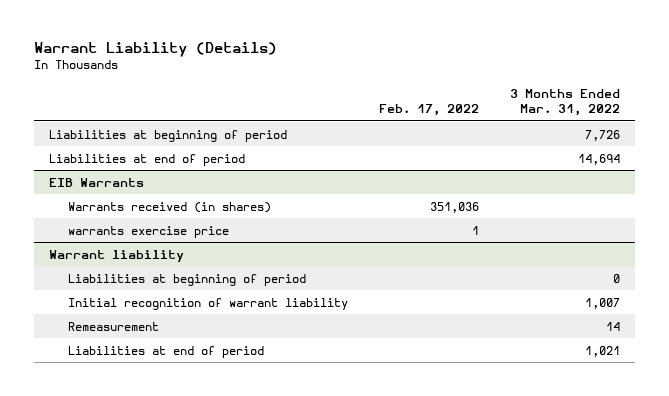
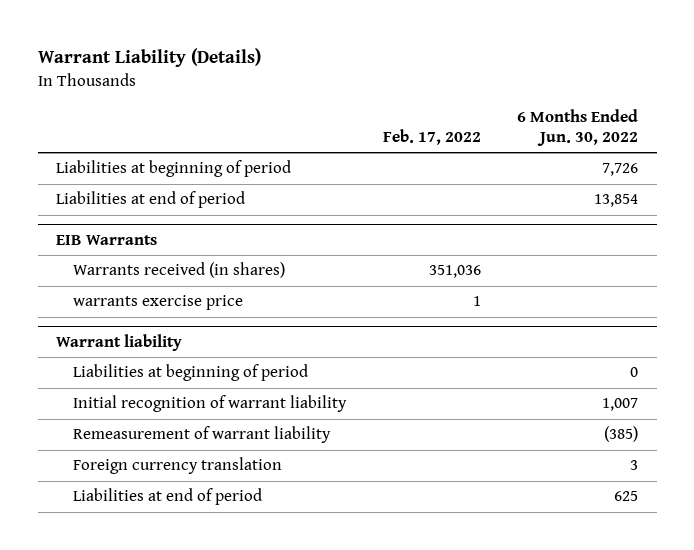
- | Feb. 17, 2022 | 3 Months Ended Mar. 31, 2022
+ | Feb. 17, 2022 | 6 Months Ended Jun. 30, 2022
@ Warrant liability
- Remeasurement | | 14
+ Remeasurement of warrant liability | | (385)
+ Foreign currency translation | | 3

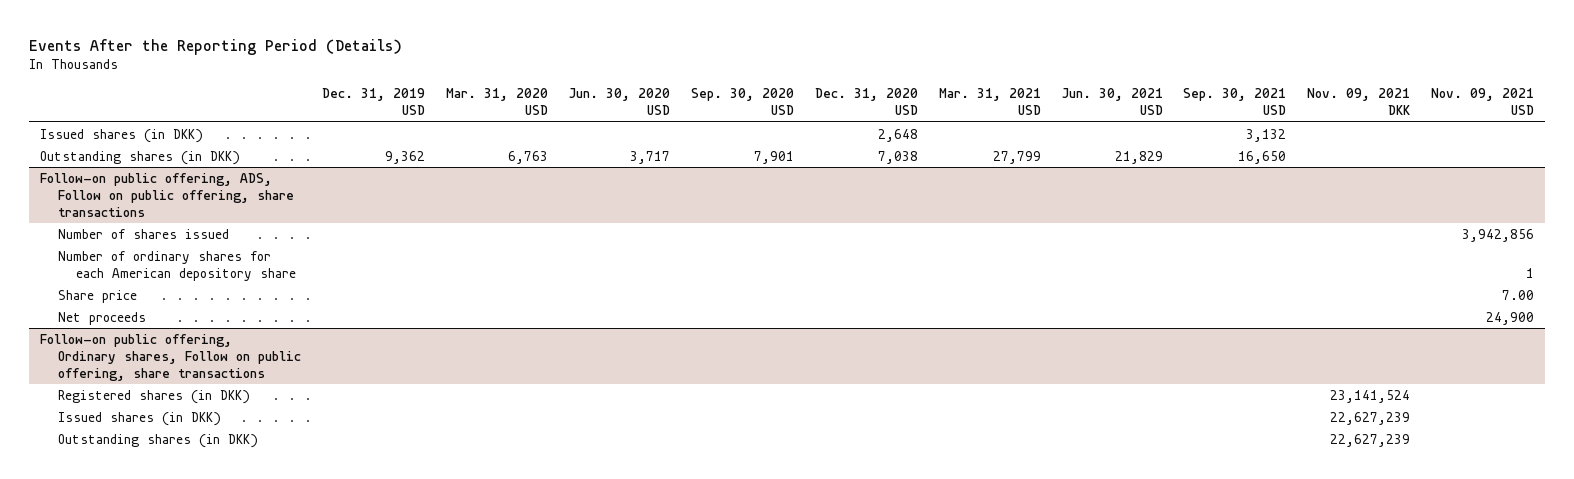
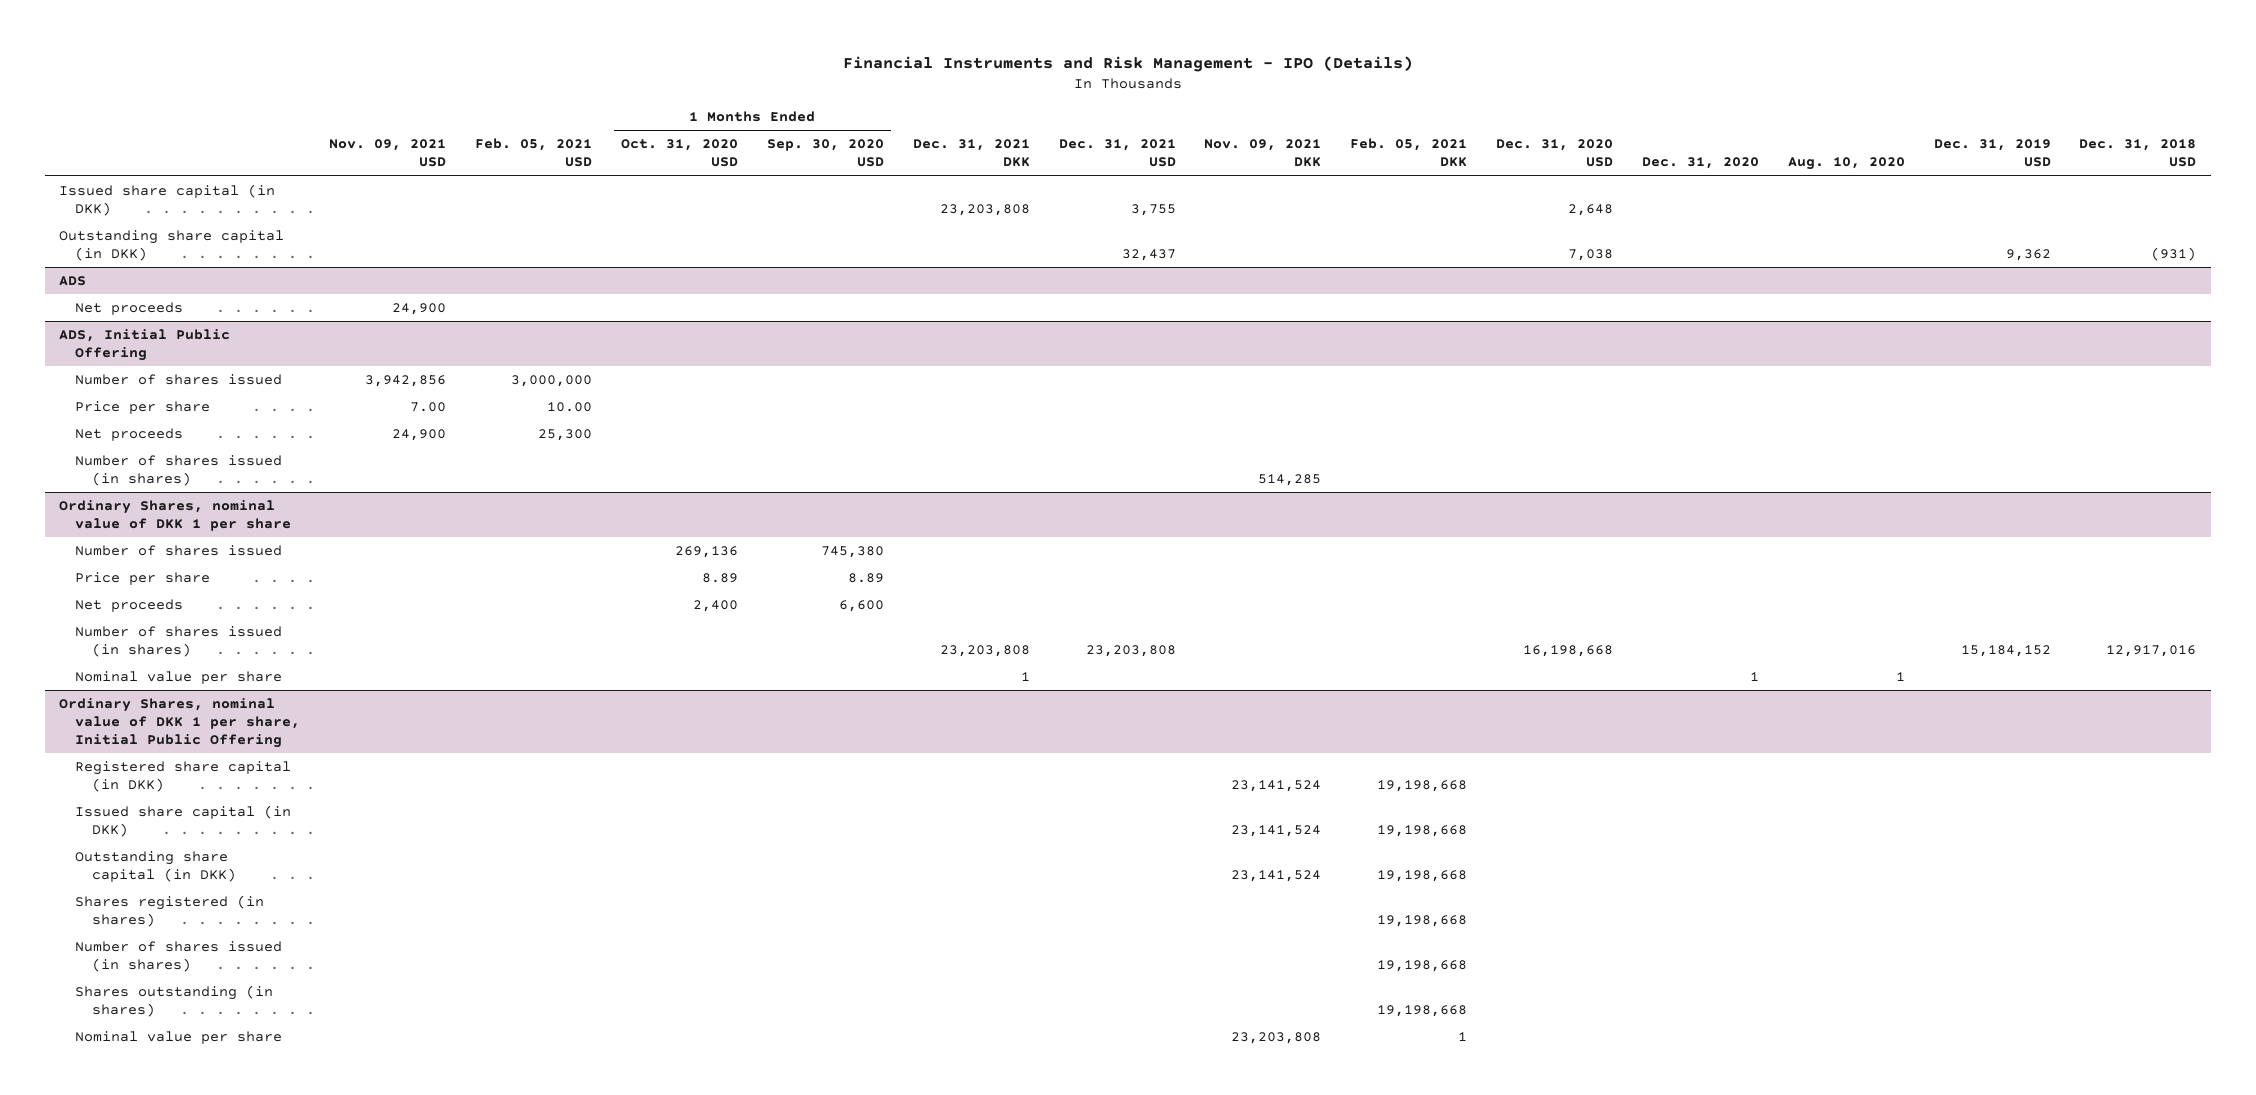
- Events After the Reporting Period (Details)
+ Financial Instruments and Risk Management - IPO (Details)
- | Dec. 31, 2019 USD | Mar. 31, 2020 USD | Jun. 30, 2020 USD | Sep. 30, 2020 USD | Dec. 31, 2020 USD | Mar. 31, 2021 USD | Jun. 30, 2021 USD | Sep. 30, 2021 USD | Nov. 09, 2021 DKK | Nov. 09, 2021 USD
+ | Nov. 09, 2021 USD | Feb. 05, 2021 USD | 1 Months Ended Oct. 31, 2020 USD | 1 Months Ended Sep. 30, 2020 USD | Dec. 31, 2021 DKK | Dec. 31, 2021 USD | Nov. 09, 2021 DKK | Feb. 05, 2021 DKK | Dec. 31, 2020 USD | Dec. 31, 2020 | Aug. 10, 2020 | Dec. 31, 2019 USD | Dec. 31, 2018 USD
- Issued shares (in DKK) | | | | | 2,648 | | | 3,132 | |
- Outstanding shares (in DKK) | 9,362 | 6,763 | 3,717 | 7,901 | 7,038 | 27,799 | 21,829 | 16,650 | |
- Follow-on public offering, ADS, Follow on public offering, share transactions
+ Issued share capital (in DKK) | | | | | 23,203,808 | 3,755 | | | 2,648 | | | |
+ Outstanding share capital (in DKK) | | | | | | 32,437 | | | 7,038 | | | 9,362 | (931)
+ ADS
+ Net proceeds | 24,900 | | | | | | | | | | | |
+ ADS, Initial Public Offering
- Number of ordinary shares for each American depository share | | | | | | | | | | 1
- Share price | | | | | | | | | | 7.00
+ Price per share | 7.00 | 10.00 | | | | | | | | | | |
- Follow-on public offering, Ordinary shares, Follow on public offering, share transactions
- Registered shares (in DKK) | | | | | | | | | 23,141,524 |
- Issued shares (in DKK) | | | | | | | | | 22,627,239 |
- Outstanding shares (in DKK) | | | | | | | | | 22,627,239 |
+ Number of shares issued (in shares) | | | | | | | 514,285 | | | | | |
+ Ordinary Shares, nominal value of DKK 1 per share
+ Number of shares issued | | | 269,136 | 745,380 | | | | | | | | |
+ Price per share | | | 8.89 | 8.89 | | | | | | | | |
+ Net proceeds | | | 2,400 | 6,600 | | | | | | | | |
+ Number of shares issued (in shares) | | | | | 23,203,808 | 23,203,808 | | | 16,198,668 | | | 15,184,152 | 12,917,016
+ Nominal value per share | | | | | 1 | | | | | 1 | 1 | |
+ Ordinary Shares, nominal value of DKK 1 per share, Initial Public Offering
+ Registered share capital (in DKK) | | | | | | | 23,141,524 | 19,198,668 | | | | |
+ Issued share capital (in DKK) | | | | | | | 23,141,524 | 19,198,668 | | | | |
+ Outstanding share capital (in DKK) | | | | | | | 23,141,524 | 19,198,668 | | | | |
+ Shares registered (in shares) | | | | | | | | 19,198,668 | | | | |
+ Number of shares issued (in shares) | | | | | | | | 19,198,668 | | | | |
+ Shares outstanding (in shares) | | | | | | | | 19,198,668 | | | | |
+ Nominal value per share | | | | | | | 23,203,808 | 1 | | | | |

